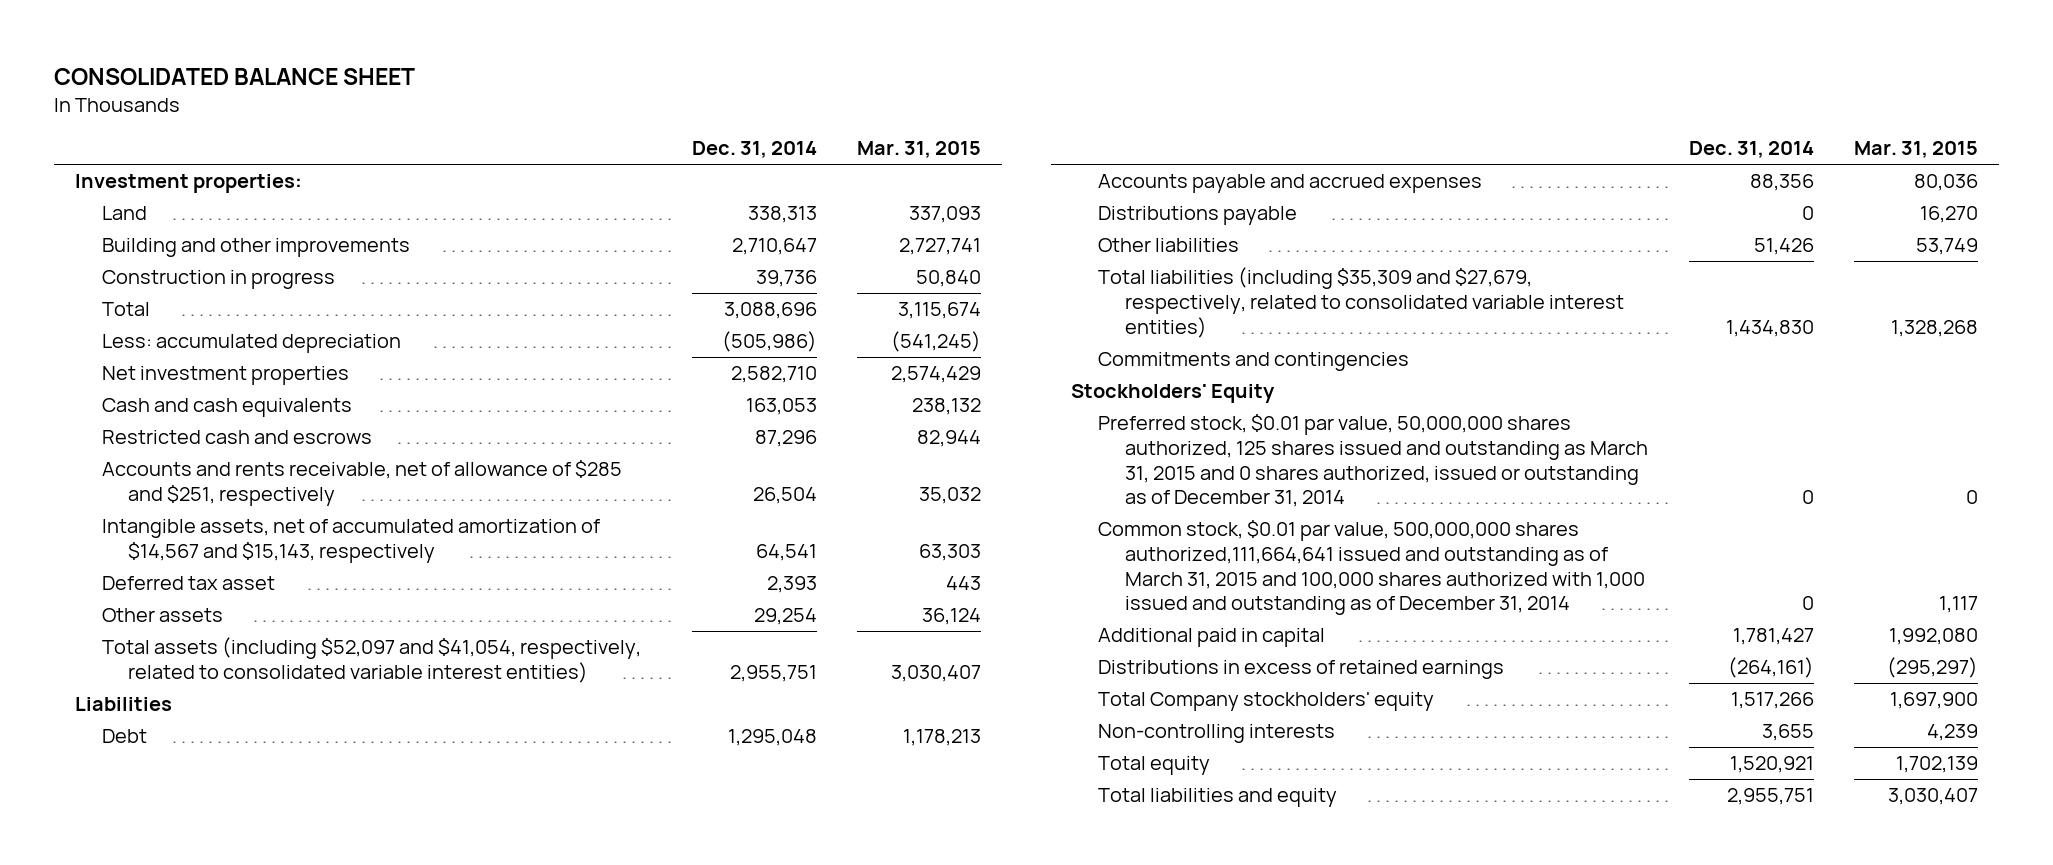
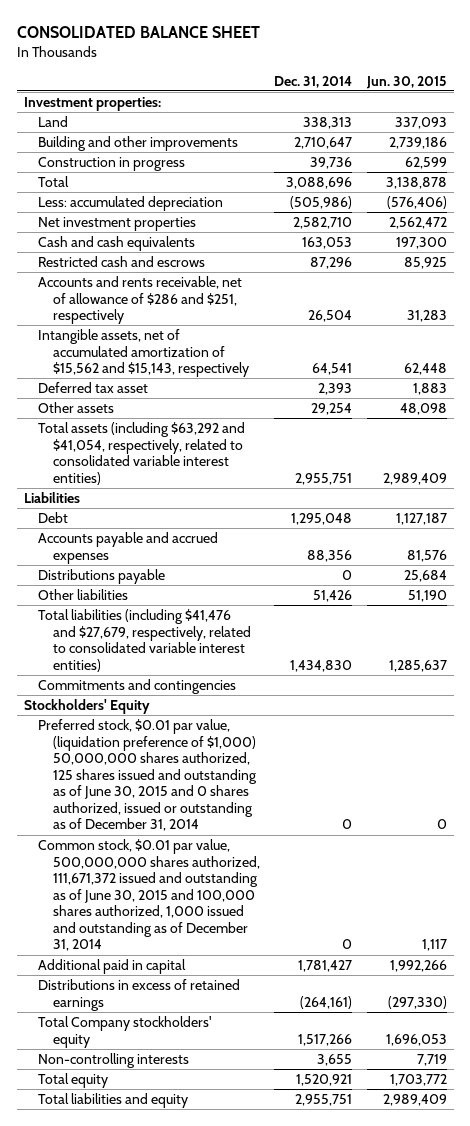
- | Dec. 31, 2014 | Mar. 31, 2015
+ | Dec. 31, 2014 | Jun. 30, 2015
- Accounts and rents receivable, net of allowance of $285 and $251, respectively | 26,504 | 35,032
- Intangible assets, net of accumulated amortization of $14,567 and $15,143, respectively | 64,541 | 63,303
+ Accounts and rents receivable, net of allowance of $286 and $251, respectively | 26,504 | 31,283
+ Intangible assets, net of accumulated amortization of $15,562 and $15,143, respectively | 64,541 | 62,448
- Total assets (including $52,097 and $41,054, respectively, related to consolidated variable interest entities) | 2,955,751 | 3,030,407
+ Total assets (including $63,292 and $41,054, respectively, related to consolidated variable interest entities) | 2,955,751 | 2,989,409
- Total liabilities (including $35,309 and $27,679, respectively, related to consolidated variable interest entities) | 1,434,830 | 1,328,268
+ Total liabilities (including $41,476 and $27,679, respectively, related to consolidated variable interest entities) | 1,434,830 | 1,285,637
- Preferred stock, $0.01 par value, 50,000,000 shares authorized, 125 shares issued and outstanding as March 31, 2015 and 0 shares authorized, issued or outstanding as of December 31, 2014 | 0 | 0
- Common stock, $0.01 par value, 500,000,000 shares authorized,111,664,641 issued and outstanding as of March 31, 2015 and 100,000 shares authorized with 1,000 issued and outstanding as of December 31, 2014 | 0 | 1,117
+ Preferred stock, $0.01 par value, (liquidation preference of $1,000) 50,000,000 shares authorized, 125 shares issued and outstanding as of June 30, 2015 and 0 shares authorized, issued or outstanding as of December 31, 2014 | 0 | 0
+ Common stock, $0.01 par value, 500,000,000 shares authorized, 111,671,372 issued and outstanding as of June 30, 2015 and 100,000 shares authorized, 1,000 issued and outstanding as of December 31, 2014 | 0 | 1,117

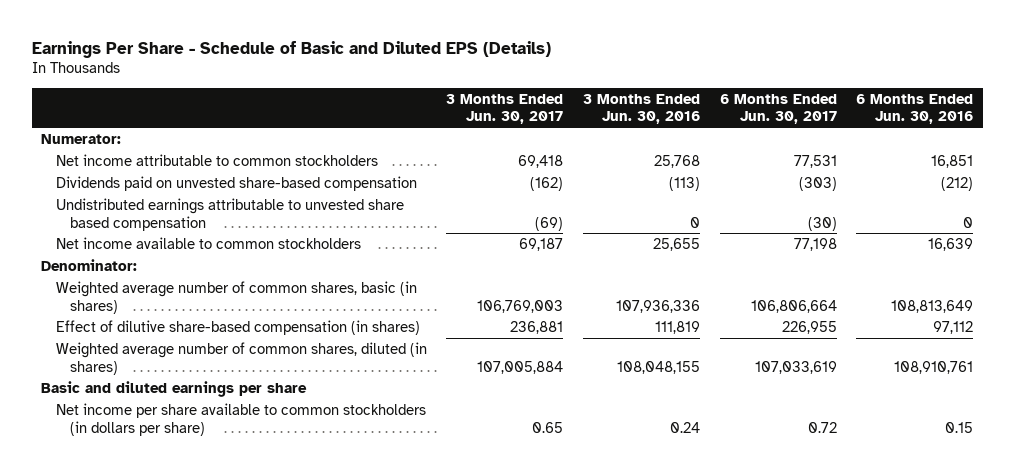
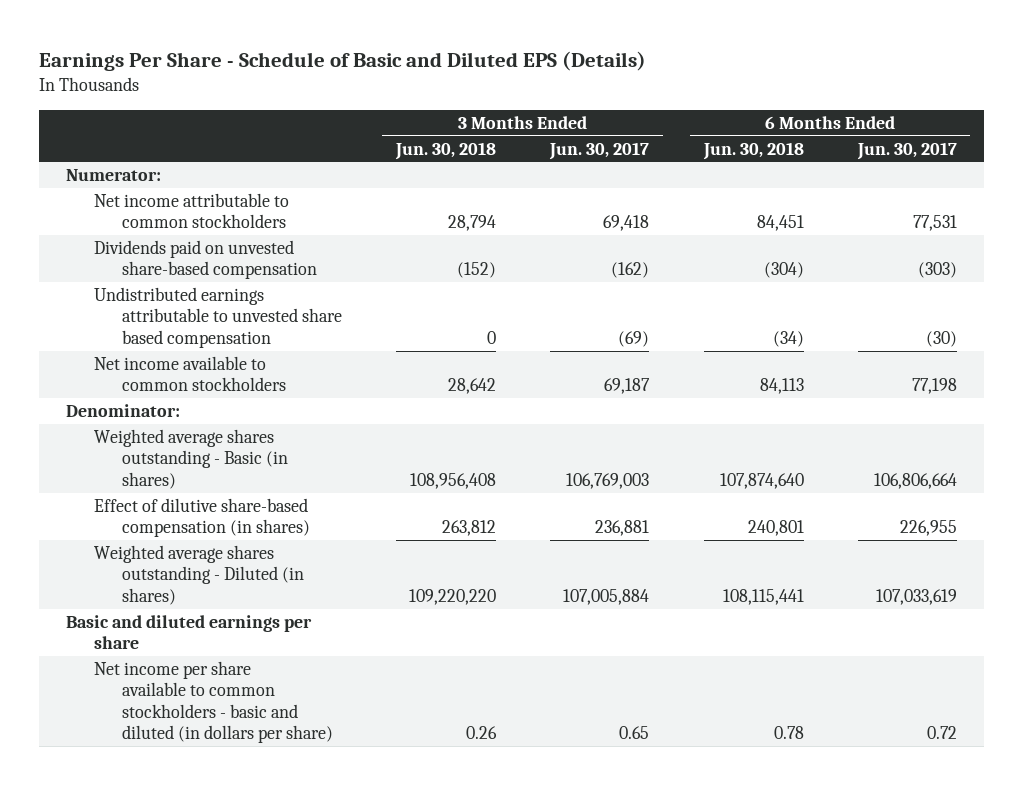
- | 3 Months Ended Jun. 30, 2017 | 3 Months Ended Jun. 30, 2016 | 6 Months Ended Jun. 30, 2017 | 6 Months Ended Jun. 30, 2016
+ | 3 Months Ended Jun. 30, 2018 | 3 Months Ended Jun. 30, 2017 | 6 Months Ended Jun. 30, 2018 | 6 Months Ended Jun. 30, 2017
- Weighted average number of common shares, basic (in shares) | 106,769,003 | 107,936,336 | 106,806,664 | 108,813,649
+ Weighted average shares outstanding - Basic (in shares) | 108,956,408 | 106,769,003 | 107,874,640 | 106,806,664
- Weighted average number of common shares, diluted (in shares) | 107,005,884 | 108,048,155 | 107,033,619 | 108,910,761
+ Weighted average shares outstanding - Diluted (in shares) | 109,220,220 | 107,005,884 | 108,115,441 | 107,033,619
- Net income per share available to common stockholders (in dollars per share) | 0.65 | 0.24 | 0.72 | 0.15
+ Net income per share available to common stockholders - basic and diluted (in dollars per share) | 0.26 | 0.65 | 0.78 | 0.72

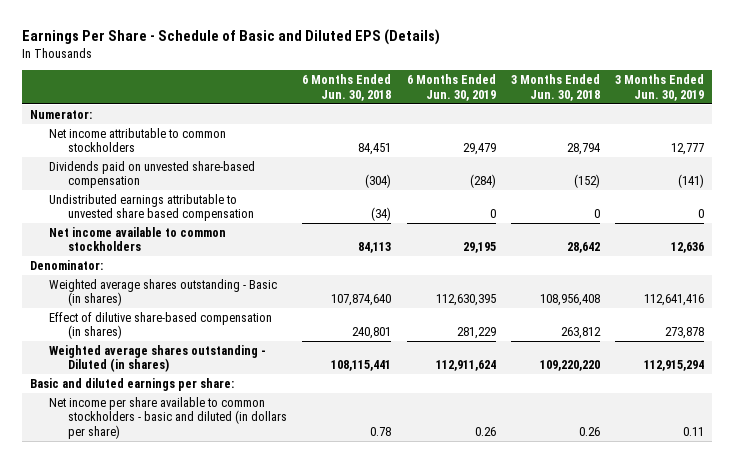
- | 3 Months Ended Jun. 30, 2018 | 3 Months Ended Jun. 30, 2017 | 6 Months Ended Jun. 30, 2018 | 6 Months Ended Jun. 30, 2017
+ | 6 Months Ended Jun. 30, 2018 | 6 Months Ended Jun. 30, 2019 | 3 Months Ended Jun. 30, 2018 | 3 Months Ended Jun. 30, 2019
- Basic and diluted earnings per share
+ Basic and diluted earnings per share:

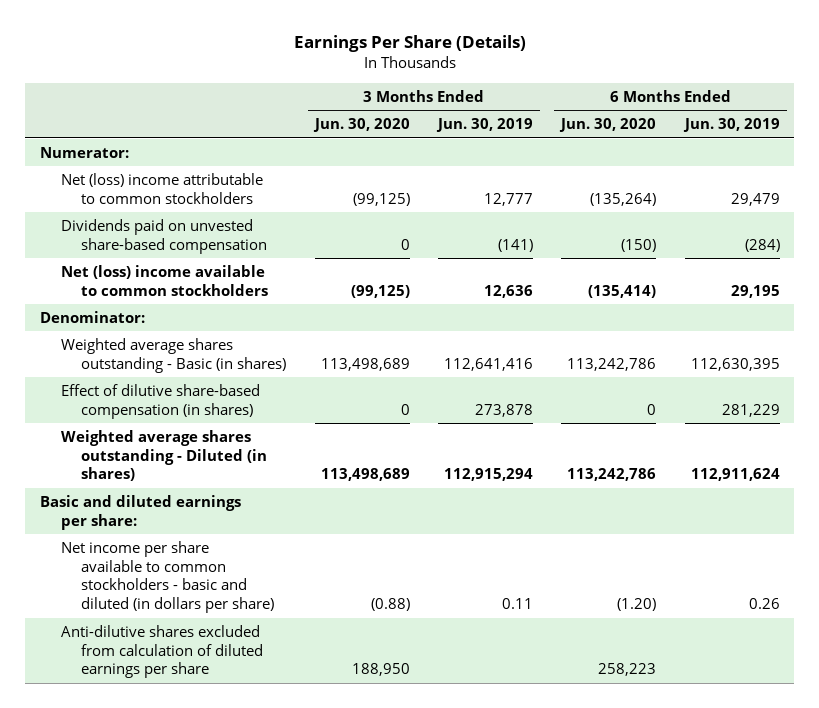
- Earnings Per Share - Schedule of Basic and Diluted EPS (Details)
+ Earnings Per Share (Details)
- | 6 Months Ended Jun. 30, 2018 | 6 Months Ended Jun. 30, 2019 | 3 Months Ended Jun. 30, 2018 | 3 Months Ended Jun. 30, 2019
+ | 3 Months Ended Jun. 30, 2020 | 3 Months Ended Jun. 30, 2019 | 6 Months Ended Jun. 30, 2020 | 6 Months Ended Jun. 30, 2019
- Net income attributable to common stockholders | 84,451 | 29,479 | 28,794 | 12,777
+ Net (loss) income attributable to common stockholders | (99,125) | 12,777 | (135,264) | 29,479
- Undistributed earnings attributable to unvested share based compensation | (34) | 0 | 0 | 0
- Net income available to common stockholders | 84,113 | 29,195 | 28,642 | 12,636
+ Net (loss) income available to common stockholders | (99,125) | 12,636 | (135,414) | 29,195
+ Anti-dilutive shares excluded from calculation of diluted earnings per share | 188,950 | | 258,223 |

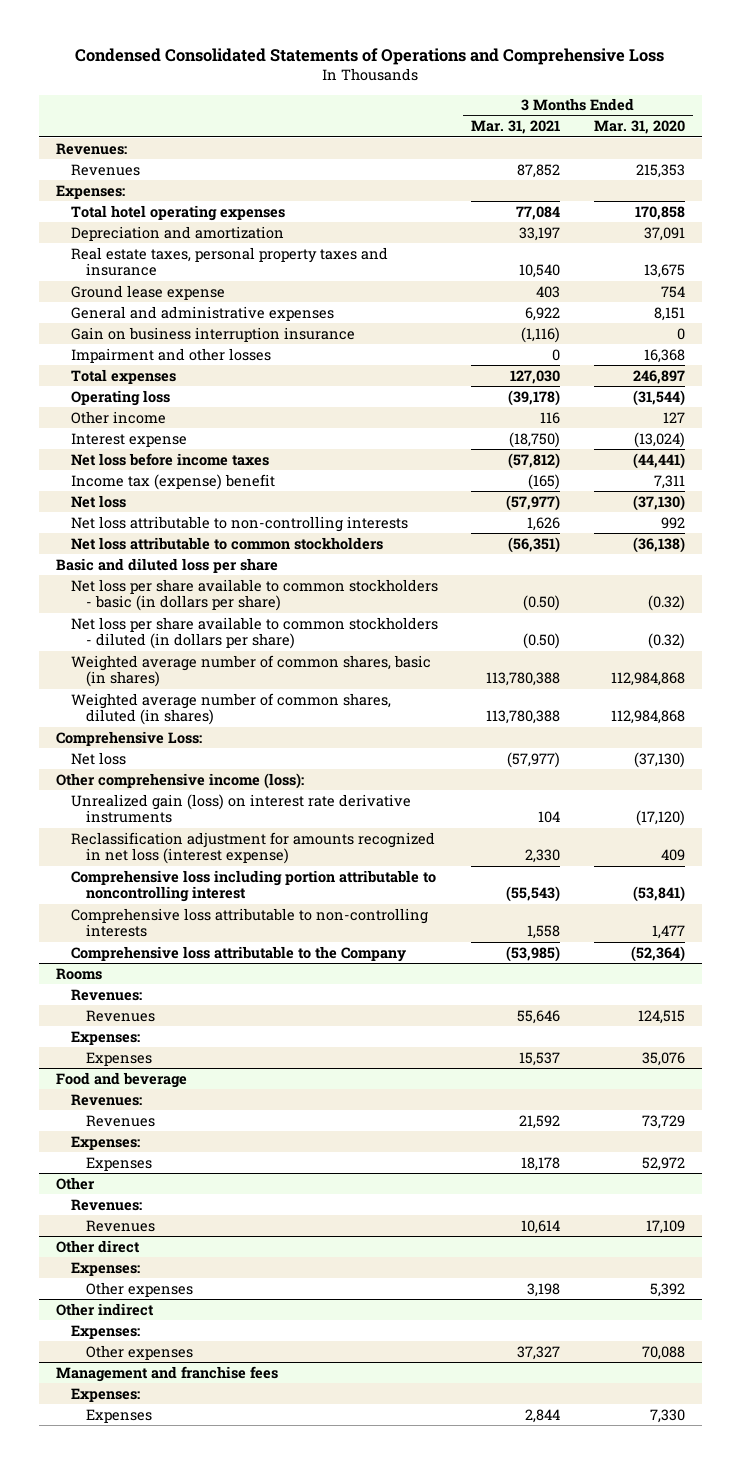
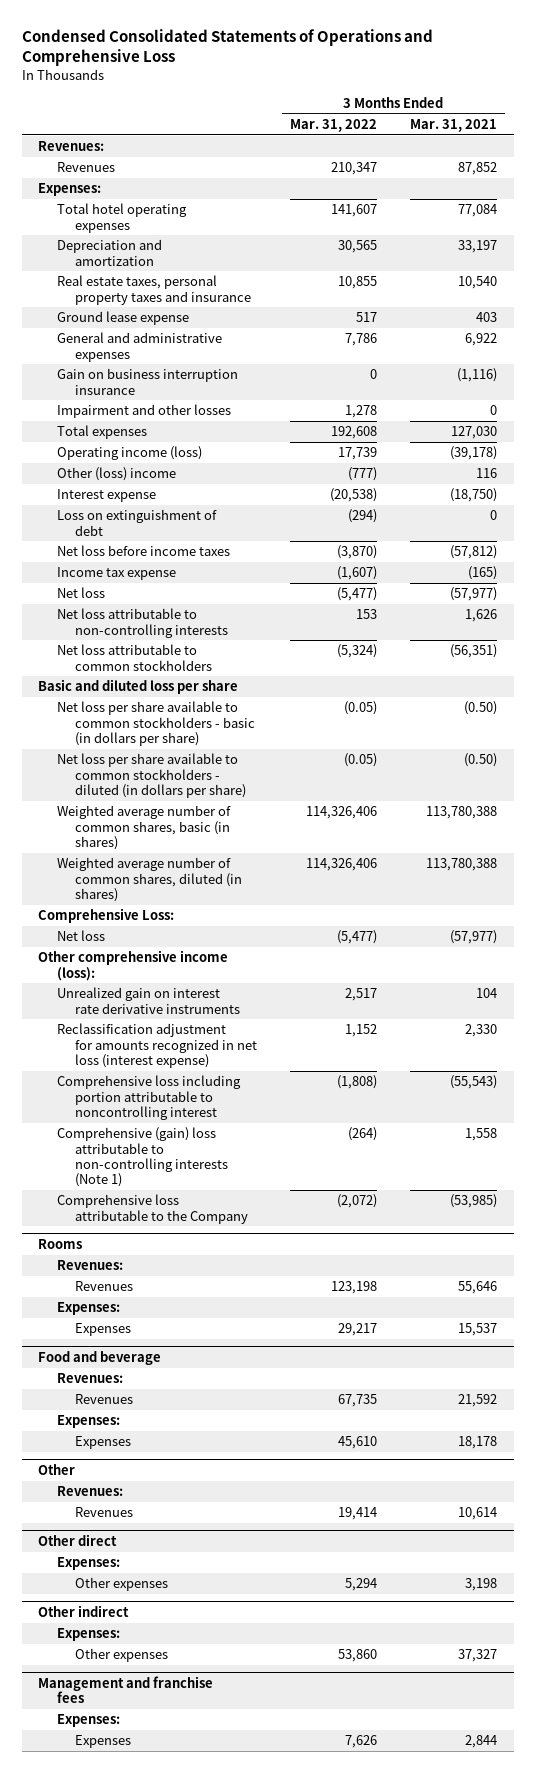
- | 3 Months Ended Mar. 31, 2021 | 3 Months Ended Mar. 31, 2020
+ | 3 Months Ended Mar. 31, 2022 | 3 Months Ended Mar. 31, 2021
- Operating loss | (39,178) | (31,544)
- Other income | 116 | 127
+ Operating income (loss) | 17,739 | (39,178)
+ Other (loss) income | (777) | 116
+ Loss on extinguishment of debt | (294) | 0
- Income tax (expense) benefit | (165) | 7,311
+ Income tax expense | (1,607) | (165)
- Unrealized gain (loss) on interest rate derivative instruments | 104 | (17,120)
+ Unrealized gain on interest rate derivative instruments | 2,517 | 104
- Comprehensive loss attributable to non-controlling interests | 1,558 | 1,477
+ Comprehensive (gain) loss attributable to non-controlling interests (Note 1) | (264) | 1,558

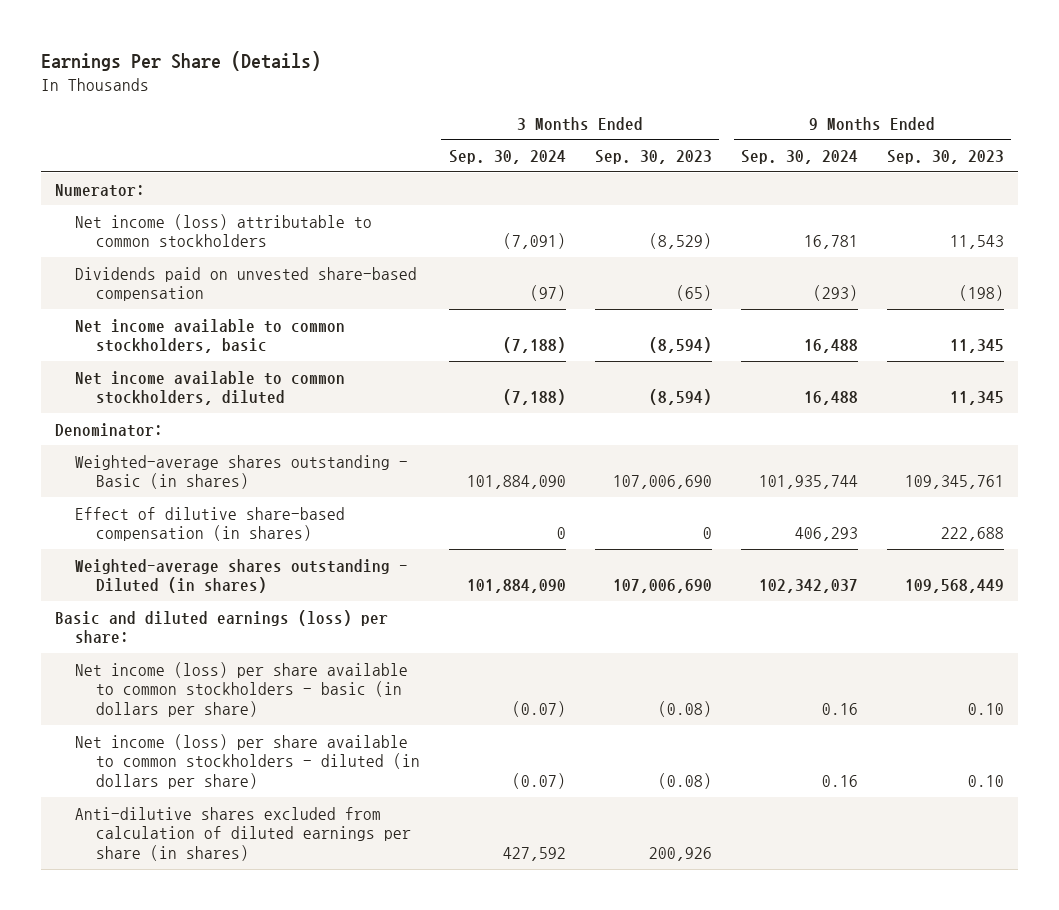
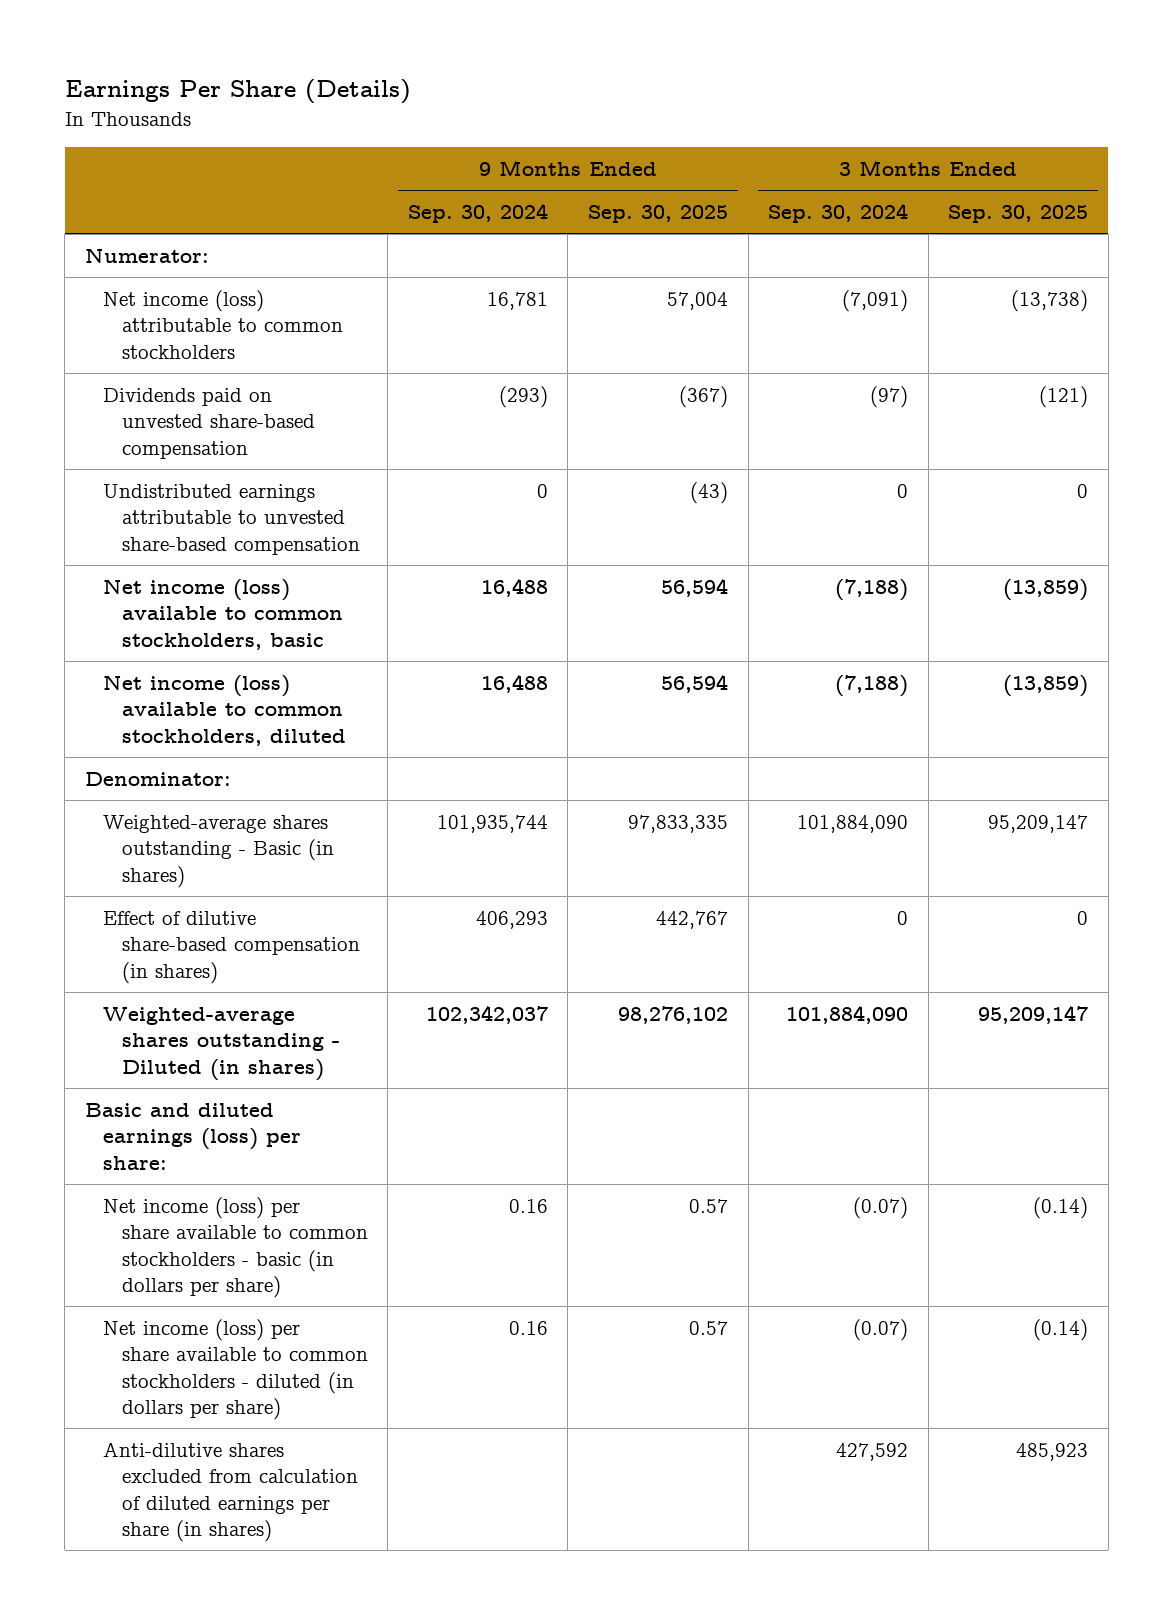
- | 3 Months Ended Sep. 30, 2024 | 3 Months Ended Sep. 30, 2023 | 9 Months Ended Sep. 30, 2024 | 9 Months Ended Sep. 30, 2023
+ | 9 Months Ended Sep. 30, 2024 | 9 Months Ended Sep. 30, 2025 | 3 Months Ended Sep. 30, 2024 | 3 Months Ended Sep. 30, 2025
- Net income available to common stockholders, basic | (7,188) | (8,594) | 16,488 | 11,345
- Net income available to common stockholders, diluted | (7,188) | (8,594) | 16,488 | 11,345
+ Undistributed earnings attributable to unvested share-based compensation | 0 | (43) | 0 | 0
+ Net income (loss) available to common stockholders, basic | 16,488 | 56,594 | (7,188) | (13,859)
+ Net income (loss) available to common stockholders, diluted | 16,488 | 56,594 | (7,188) | (13,859)

